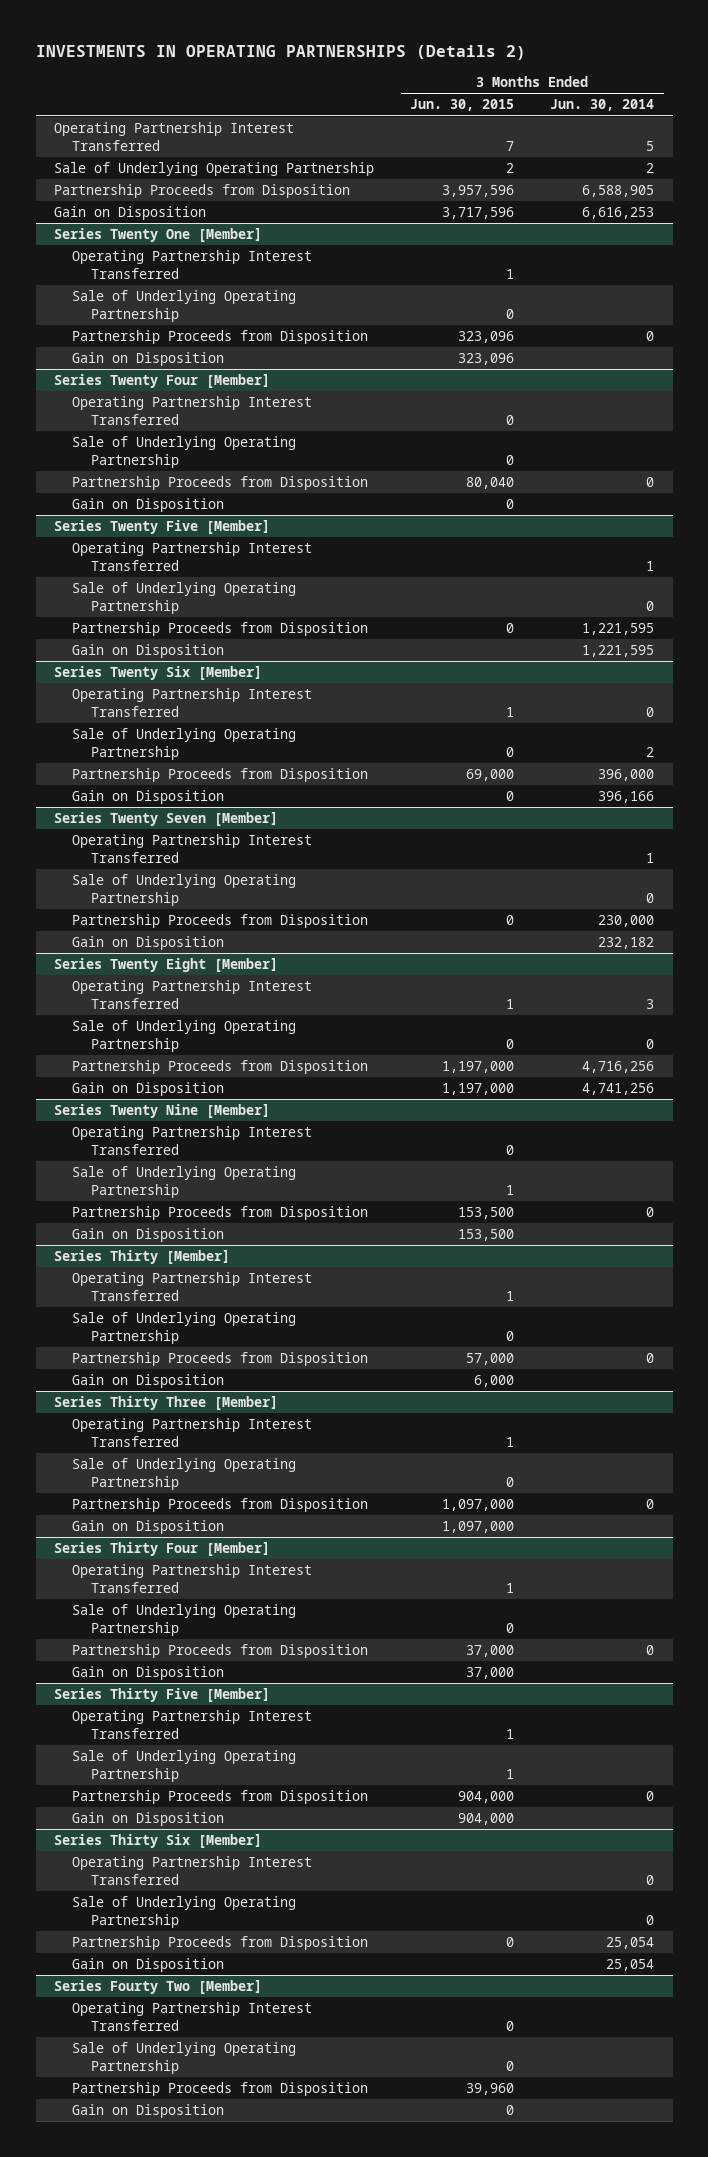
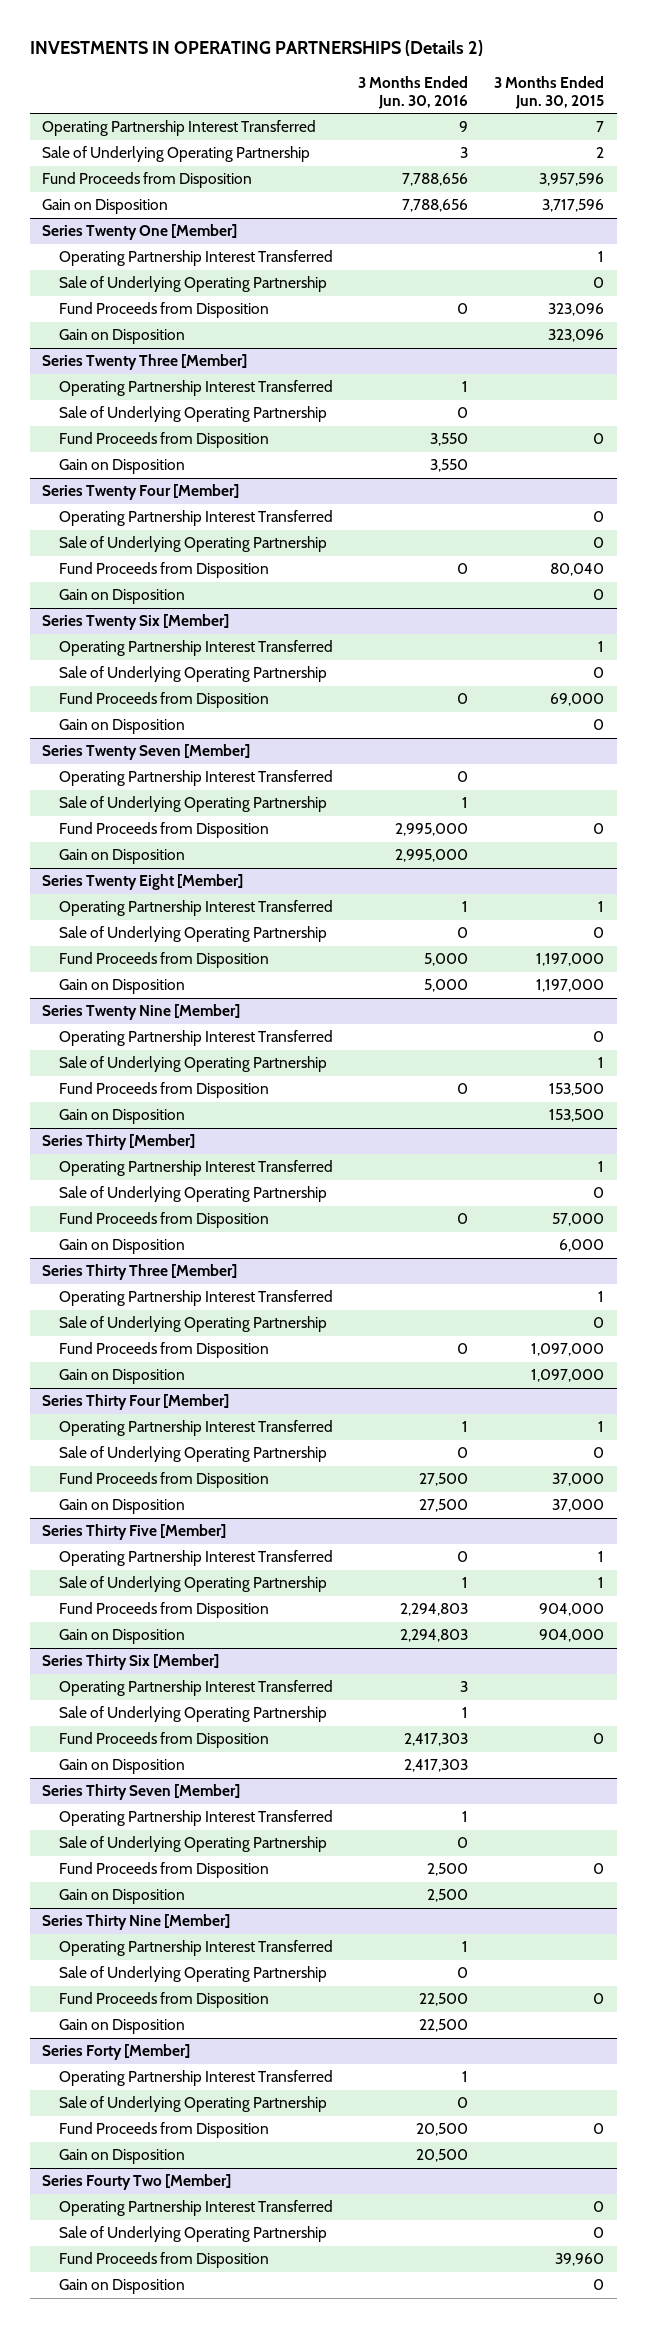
- | 3 Months Ended Jun. 30, 2015 | 3 Months Ended Jun. 30, 2014
+ | 3 Months Ended Jun. 30, 2016 | 3 Months Ended Jun. 30, 2015
- Partnership Proceeds from Disposition | 3,957,596 | 6,588,905
+ Fund Proceeds from Disposition | 7,788,656 | 3,957,596
@ Series Twenty One [Member]
- Partnership Proceeds from Disposition | 323,096 | 0
+ Fund Proceeds from Disposition | 0 | 323,096
+ Series Twenty Three [Member]
+ Operating Partnership Interest Transferred | 1 |
+ Sale of Underlying Operating Partnership | 0 |
+ Fund Proceeds from Disposition | 3,550 | 0
+ Gain on Disposition | 3,550 |
@ Series Twenty Four [Member]
- Partnership Proceeds from Disposition | 80,040 | 0
+ Fund Proceeds from Disposition | 0 | 80,040
- Series Twenty Five [Member]
- Operating Partnership Interest Transferred | | 1
- Sale of Underlying Operating Partnership | | 0
- Partnership Proceeds from Disposition | 0 | 1,221,595
- Gain on Disposition | | 1,221,595
@ Series Twenty Six [Member]
- Partnership Proceeds from Disposition | 69,000 | 396,000
+ Fund Proceeds from Disposition | 0 | 69,000
@ Series Twenty Seven [Member]
- Partnership Proceeds from Disposition | 0 | 230,000
+ Fund Proceeds from Disposition | 2,995,000 | 0
@ Series Twenty Eight [Member]
- Partnership Proceeds from Disposition | 1,197,000 | 4,716,256
+ Fund Proceeds from Disposition | 5,000 | 1,197,000
@ Series Twenty Nine [Member]
- Partnership Proceeds from Disposition | 153,500 | 0
+ Fund Proceeds from Disposition | 0 | 153,500
@ Series Thirty [Member]
- Partnership Proceeds from Disposition | 57,000 | 0
+ Fund Proceeds from Disposition | 0 | 57,000
@ Series Thirty Three [Member]
- Partnership Proceeds from Disposition | 1,097,000 | 0
+ Fund Proceeds from Disposition | 0 | 1,097,000
@ Series Thirty Four [Member]
- Partnership Proceeds from Disposition | 37,000 | 0
+ Fund Proceeds from Disposition | 27,500 | 37,000
@ Series Thirty Five [Member]
- Partnership Proceeds from Disposition | 904,000 | 0
+ Fund Proceeds from Disposition | 2,294,803 | 904,000
@ Series Thirty Six [Member]
- Partnership Proceeds from Disposition | 0 | 25,054
+ Fund Proceeds from Disposition | 2,417,303 | 0
+ Series Thirty Seven [Member]
+ Operating Partnership Interest Transferred | 1 |
+ Sale of Underlying Operating Partnership | 0 |
+ Fund Proceeds from Disposition | 2,500 | 0
+ Gain on Disposition | 2,500 |
+ Series Thirty Nine [Member]
+ Operating Partnership Interest Transferred | 1 |
+ Sale of Underlying Operating Partnership | 0 |
+ Fund Proceeds from Disposition | 22,500 | 0
+ Gain on Disposition | 22,500 |
+ Series Forty [Member]
+ Operating Partnership Interest Transferred | 1 |
+ Sale of Underlying Operating Partnership | 0 |
+ Fund Proceeds from Disposition | 20,500 | 0
+ Gain on Disposition | 20,500 |
@ Series Fourty Two [Member]
- Partnership Proceeds from Disposition | 39,960 |
+ Fund Proceeds from Disposition | | 39,960

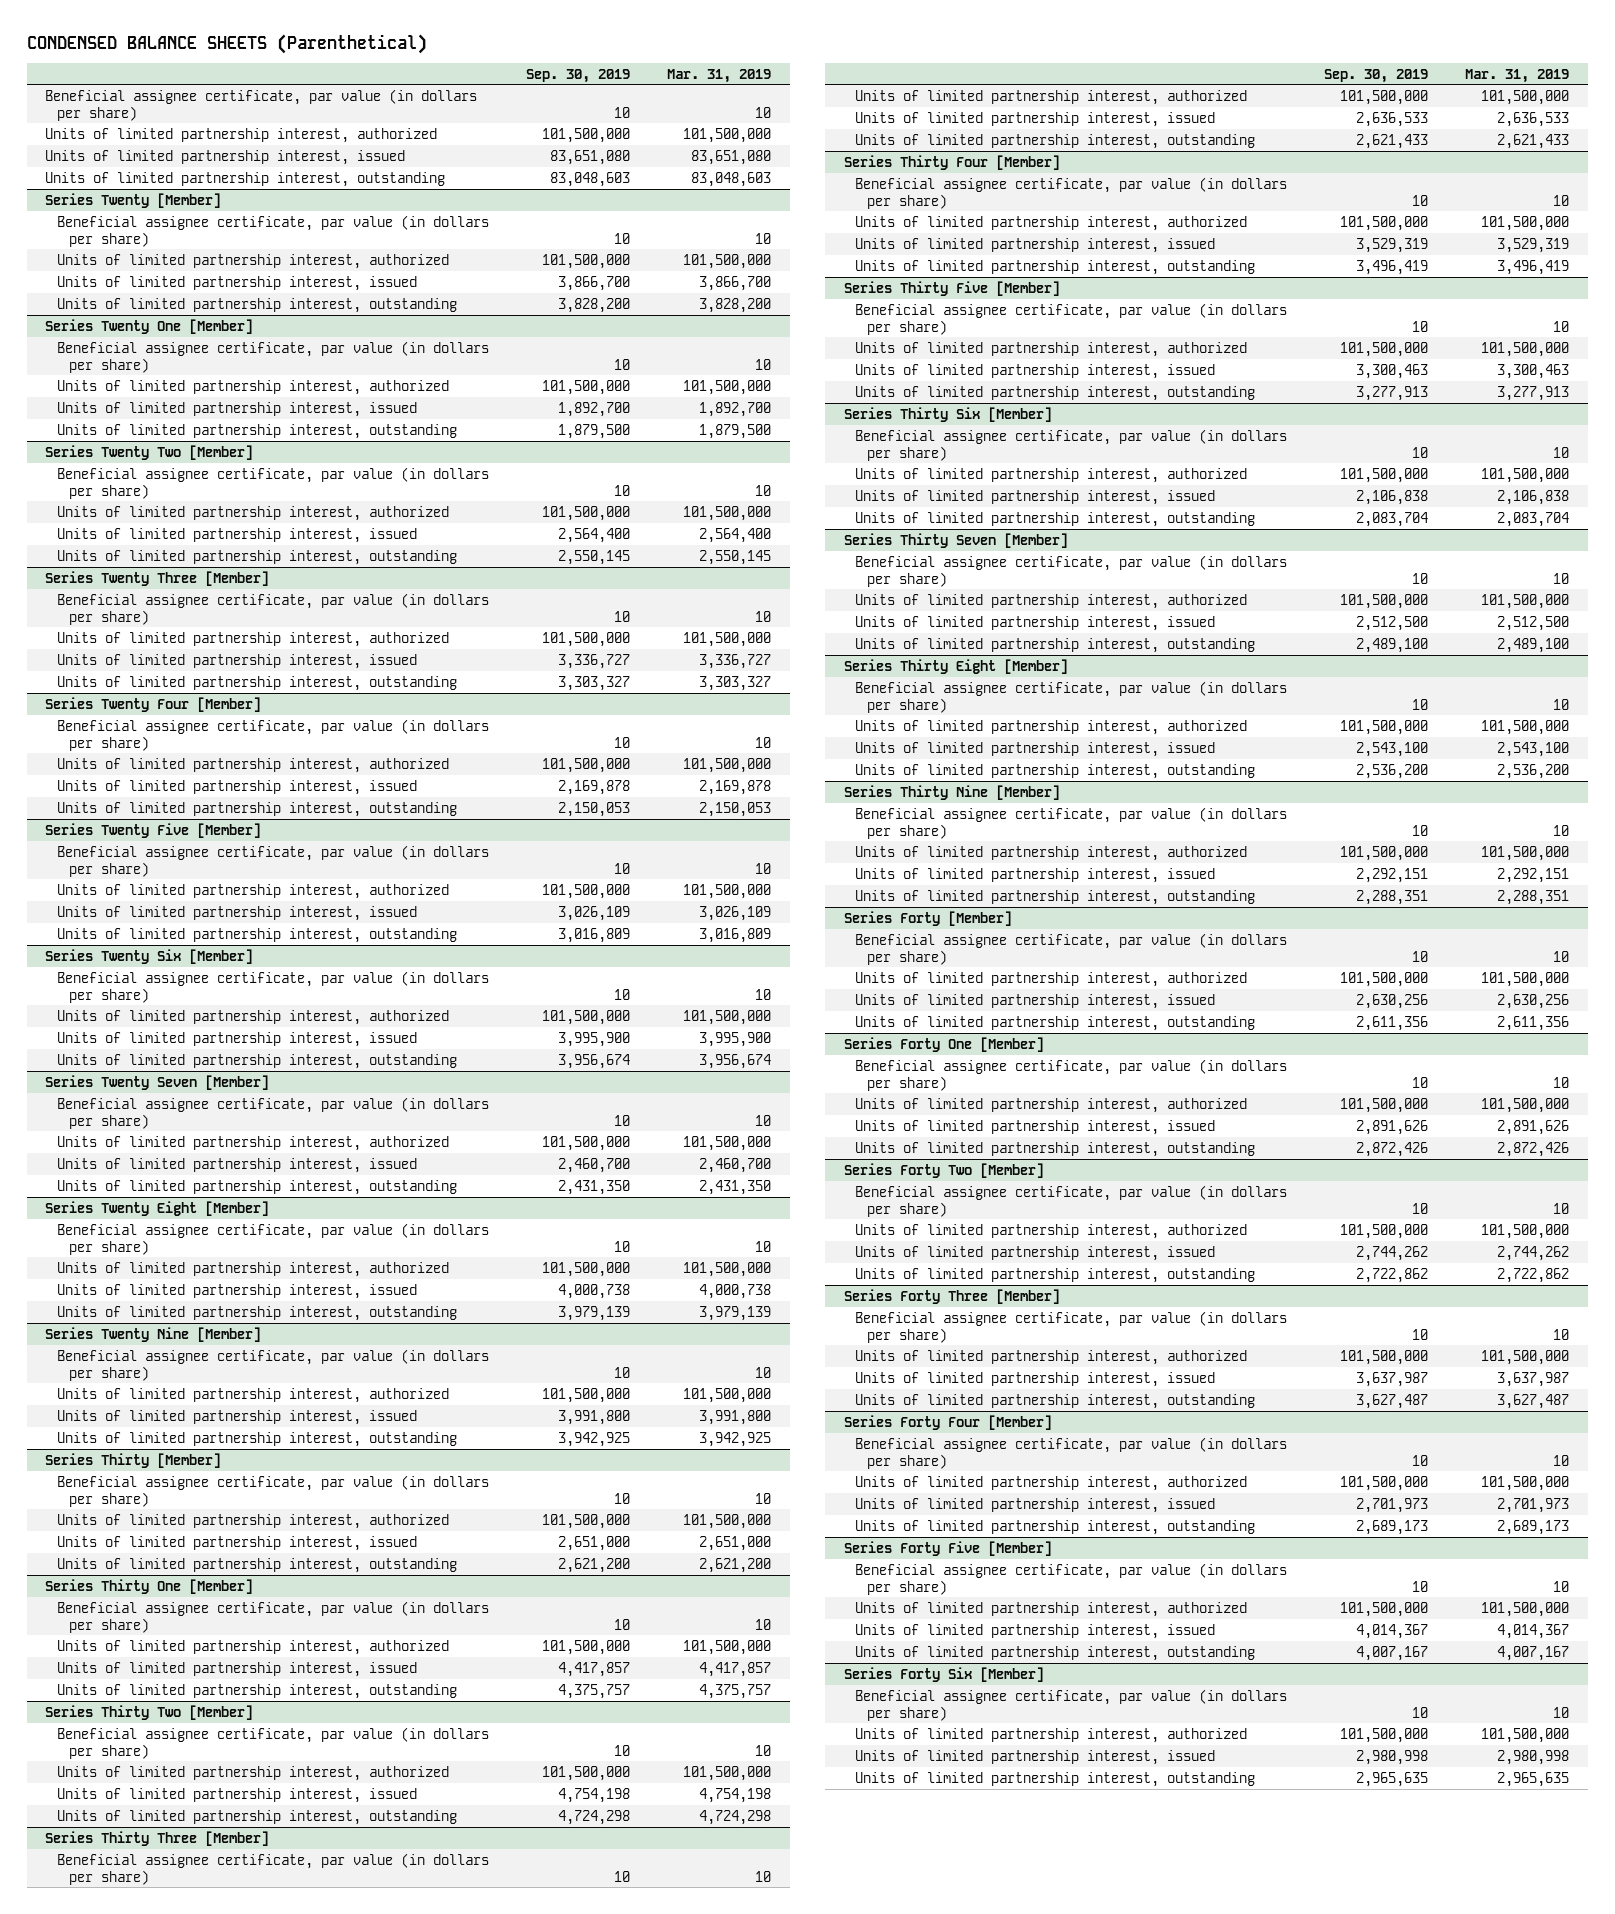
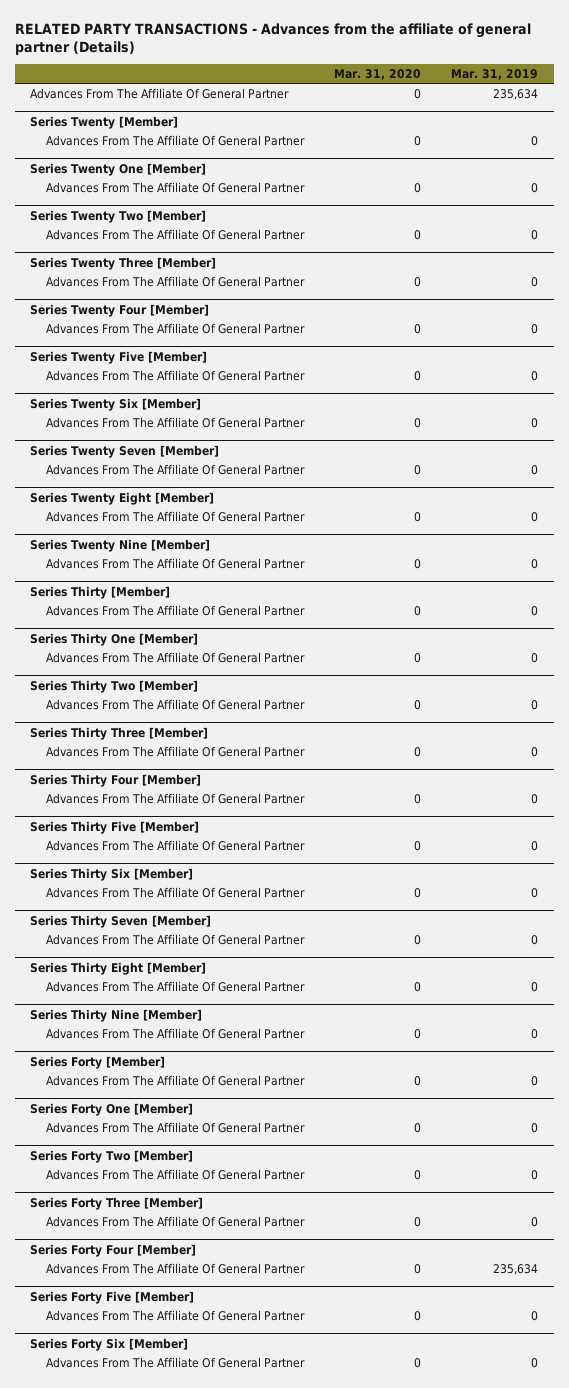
- CONDENSED BALANCE SHEETS (Parenthetical)
+ RELATED PARTY TRANSACTIONS - Advances from the affiliate of general partner (Details)
- | Sep. 30, 2019 | Mar. 31, 2019
+ | Mar. 31, 2020 | Mar. 31, 2019
- Beneficial assignee certificate, par value (in dollars per share) | 10 | 10
- Units of limited partnership interest, authorized | 101,500,000 | 101,500,000
- Units of limited partnership interest, issued | 83,651,080 | 83,651,080
- Units of limited partnership interest, outstanding | 83,048,603 | 83,048,603
+ Advances From The Affiliate Of General Partner | 0 | 235,634
@ Series Twenty [Member]
- Beneficial assignee certificate, par value (in dollars per share) | 10 | 10
- Units of limited partnership interest, authorized | 101,500,000 | 101,500,000
- Units of limited partnership interest, issued | 3,866,700 | 3,866,700
- Units of limited partnership interest, outstanding | 3,828,200 | 3,828,200
+ Advances From The Affiliate Of General Partner | 0 | 0
@ Series Twenty One [Member]
- Beneficial assignee certificate, par value (in dollars per share) | 10 | 10
- Units of limited partnership interest, authorized | 101,500,000 | 101,500,000
- Units of limited partnership interest, issued | 1,892,700 | 1,892,700
- Units of limited partnership interest, outstanding | 1,879,500 | 1,879,500
+ Advances From The Affiliate Of General Partner | 0 | 0
@ Series Twenty Two [Member]
- Beneficial assignee certificate, par value (in dollars per share) | 10 | 10
- Units of limited partnership interest, authorized | 101,500,000 | 101,500,000
- Units of limited partnership interest, issued | 2,564,400 | 2,564,400
- Units of limited partnership interest, outstanding | 2,550,145 | 2,550,145
+ Advances From The Affiliate Of General Partner | 0 | 0
@ Series Twenty Three [Member]
- Beneficial assignee certificate, par value (in dollars per share) | 10 | 10
- Units of limited partnership interest, authorized | 101,500,000 | 101,500,000
- Units of limited partnership interest, issued | 3,336,727 | 3,336,727
- Units of limited partnership interest, outstanding | 3,303,327 | 3,303,327
+ Advances From The Affiliate Of General Partner | 0 | 0
@ Series Twenty Four [Member]
- Beneficial assignee certificate, par value (in dollars per share) | 10 | 10
- Units of limited partnership interest, authorized | 101,500,000 | 101,500,000
- Units of limited partnership interest, issued | 2,169,878 | 2,169,878
- Units of limited partnership interest, outstanding | 2,150,053 | 2,150,053
+ Advances From The Affiliate Of General Partner | 0 | 0
@ Series Twenty Five [Member]
- Beneficial assignee certificate, par value (in dollars per share) | 10 | 10
- Units of limited partnership interest, authorized | 101,500,000 | 101,500,000
- Units of limited partnership interest, issued | 3,026,109 | 3,026,109
- Units of limited partnership interest, outstanding | 3,016,809 | 3,016,809
+ Advances From The Affiliate Of General Partner | 0 | 0
@ Series Twenty Six [Member]
- Beneficial assignee certificate, par value (in dollars per share) | 10 | 10
- Units of limited partnership interest, authorized | 101,500,000 | 101,500,000
- Units of limited partnership interest, issued | 3,995,900 | 3,995,900
- Units of limited partnership interest, outstanding | 3,956,674 | 3,956,674
+ Advances From The Affiliate Of General Partner | 0 | 0
@ Series Twenty Seven [Member]
- Beneficial assignee certificate, par value (in dollars per share) | 10 | 10
- Units of limited partnership interest, authorized | 101,500,000 | 101,500,000
- Units of limited partnership interest, issued | 2,460,700 | 2,460,700
- Units of limited partnership interest, outstanding | 2,431,350 | 2,431,350
+ Advances From The Affiliate Of General Partner | 0 | 0
@ Series Twenty Eight [Member]
- Beneficial assignee certificate, par value (in dollars per share) | 10 | 10
- Units of limited partnership interest, authorized | 101,500,000 | 101,500,000
- Units of limited partnership interest, issued | 4,000,738 | 4,000,738
- Units of limited partnership interest, outstanding | 3,979,139 | 3,979,139
+ Advances From The Affiliate Of General Partner | 0 | 0
@ Series Twenty Nine [Member]
- Beneficial assignee certificate, par value (in dollars per share) | 10 | 10
- Units of limited partnership interest, authorized | 101,500,000 | 101,500,000
- Units of limited partnership interest, issued | 3,991,800 | 3,991,800
- Units of limited partnership interest, outstanding | 3,942,925 | 3,942,925
+ Advances From The Affiliate Of General Partner | 0 | 0
@ Series Thirty [Member]
- Beneficial assignee certificate, par value (in dollars per share) | 10 | 10
- Units of limited partnership interest, authorized | 101,500,000 | 101,500,000
- Units of limited partnership interest, issued | 2,651,000 | 2,651,000
- Units of limited partnership interest, outstanding | 2,621,200 | 2,621,200
+ Advances From The Affiliate Of General Partner | 0 | 0
@ Series Thirty One [Member]
- Beneficial assignee certificate, par value (in dollars per share) | 10 | 10
- Units of limited partnership interest, authorized | 101,500,000 | 101,500,000
- Units of limited partnership interest, issued | 4,417,857 | 4,417,857
- Units of limited partnership interest, outstanding | 4,375,757 | 4,375,757
+ Advances From The Affiliate Of General Partner | 0 | 0
@ Series Thirty Two [Member]
- Beneficial assignee certificate, par value (in dollars per share) | 10 | 10
- Units of limited partnership interest, authorized | 101,500,000 | 101,500,000
- Units of limited partnership interest, issued | 4,754,198 | 4,754,198
- Units of limited partnership interest, outstanding | 4,724,298 | 4,724,298
+ Advances From The Affiliate Of General Partner | 0 | 0
@ Series Thirty Three [Member]
- Beneficial assignee certificate, par value (in dollars per share) | 10 | 10
- Units of limited partnership interest, authorized | 101,500,000 | 101,500,000
- Units of limited partnership interest, issued | 2,636,533 | 2,636,533
- Units of limited partnership interest, outstanding | 2,621,433 | 2,621,433
+ Advances From The Affiliate Of General Partner | 0 | 0
@ Series Thirty Four [Member]
- Beneficial assignee certificate, par value (in dollars per share) | 10 | 10
- Units of limited partnership interest, authorized | 101,500,000 | 101,500,000
- Units of limited partnership interest, issued | 3,529,319 | 3,529,319
- Units of limited partnership interest, outstanding | 3,496,419 | 3,496,419
+ Advances From The Affiliate Of General Partner | 0 | 0
@ Series Thirty Five [Member]
- Beneficial assignee certificate, par value (in dollars per share) | 10 | 10
- Units of limited partnership interest, authorized | 101,500,000 | 101,500,000
- Units of limited partnership interest, issued | 3,300,463 | 3,300,463
- Units of limited partnership interest, outstanding | 3,277,913 | 3,277,913
+ Advances From The Affiliate Of General Partner | 0 | 0
@ Series Thirty Six [Member]
- Beneficial assignee certificate, par value (in dollars per share) | 10 | 10
- Units of limited partnership interest, authorized | 101,500,000 | 101,500,000
- Units of limited partnership interest, issued | 2,106,838 | 2,106,838
- Units of limited partnership interest, outstanding | 2,083,704 | 2,083,704
+ Advances From The Affiliate Of General Partner | 0 | 0
@ Series Thirty Seven [Member]
- Beneficial assignee certificate, par value (in dollars per share) | 10 | 10
- Units of limited partnership interest, authorized | 101,500,000 | 101,500,000
- Units of limited partnership interest, issued | 2,512,500 | 2,512,500
- Units of limited partnership interest, outstanding | 2,489,100 | 2,489,100
+ Advances From The Affiliate Of General Partner | 0 | 0
@ Series Thirty Eight [Member]
- Beneficial assignee certificate, par value (in dollars per share) | 10 | 10
- Units of limited partnership interest, authorized | 101,500,000 | 101,500,000
- Units of limited partnership interest, issued | 2,543,100 | 2,543,100
- Units of limited partnership interest, outstanding | 2,536,200 | 2,536,200
+ Advances From The Affiliate Of General Partner | 0 | 0
@ Series Thirty Nine [Member]
- Beneficial assignee certificate, par value (in dollars per share) | 10 | 10
- Units of limited partnership interest, authorized | 101,500,000 | 101,500,000
- Units of limited partnership interest, issued | 2,292,151 | 2,292,151
- Units of limited partnership interest, outstanding | 2,288,351 | 2,288,351
+ Advances From The Affiliate Of General Partner | 0 | 0
@ Series Forty [Member]
- Beneficial assignee certificate, par value (in dollars per share) | 10 | 10
- Units of limited partnership interest, authorized | 101,500,000 | 101,500,000
- Units of limited partnership interest, issued | 2,630,256 | 2,630,256
- Units of limited partnership interest, outstanding | 2,611,356 | 2,611,356
+ Advances From The Affiliate Of General Partner | 0 | 0
@ Series Forty One [Member]
- Beneficial assignee certificate, par value (in dollars per share) | 10 | 10
- Units of limited partnership interest, authorized | 101,500,000 | 101,500,000
- Units of limited partnership interest, issued | 2,891,626 | 2,891,626
- Units of limited partnership interest, outstanding | 2,872,426 | 2,872,426
+ Advances From The Affiliate Of General Partner | 0 | 0
@ Series Forty Two [Member]
- Beneficial assignee certificate, par value (in dollars per share) | 10 | 10
- Units of limited partnership interest, authorized | 101,500,000 | 101,500,000
- Units of limited partnership interest, issued | 2,744,262 | 2,744,262
- Units of limited partnership interest, outstanding | 2,722,862 | 2,722,862
+ Advances From The Affiliate Of General Partner | 0 | 0
@ Series Forty Three [Member]
- Beneficial assignee certificate, par value (in dollars per share) | 10 | 10
- Units of limited partnership interest, authorized | 101,500,000 | 101,500,000
- Units of limited partnership interest, issued | 3,637,987 | 3,637,987
- Units of limited partnership interest, outstanding | 3,627,487 | 3,627,487
+ Advances From The Affiliate Of General Partner | 0 | 0
@ Series Forty Four [Member]
- Beneficial assignee certificate, par value (in dollars per share) | 10 | 10
- Units of limited partnership interest, authorized | 101,500,000 | 101,500,000
- Units of limited partnership interest, issued | 2,701,973 | 2,701,973
- Units of limited partnership interest, outstanding | 2,689,173 | 2,689,173
+ Advances From The Affiliate Of General Partner | 0 | 235,634
@ Series Forty Five [Member]
- Beneficial assignee certificate, par value (in dollars per share) | 10 | 10
- Units of limited partnership interest, authorized | 101,500,000 | 101,500,000
- Units of limited partnership interest, issued | 4,014,367 | 4,014,367
- Units of limited partnership interest, outstanding | 4,007,167 | 4,007,167
+ Advances From The Affiliate Of General Partner | 0 | 0
@ Series Forty Six [Member]
- Beneficial assignee certificate, par value (in dollars per share) | 10 | 10
- Units of limited partnership interest, authorized | 101,500,000 | 101,500,000
- Units of limited partnership interest, issued | 2,980,998 | 2,980,998
- Units of limited partnership interest, outstanding | 2,965,635 | 2,965,635
+ Advances From The Affiliate Of General Partner | 0 | 0

